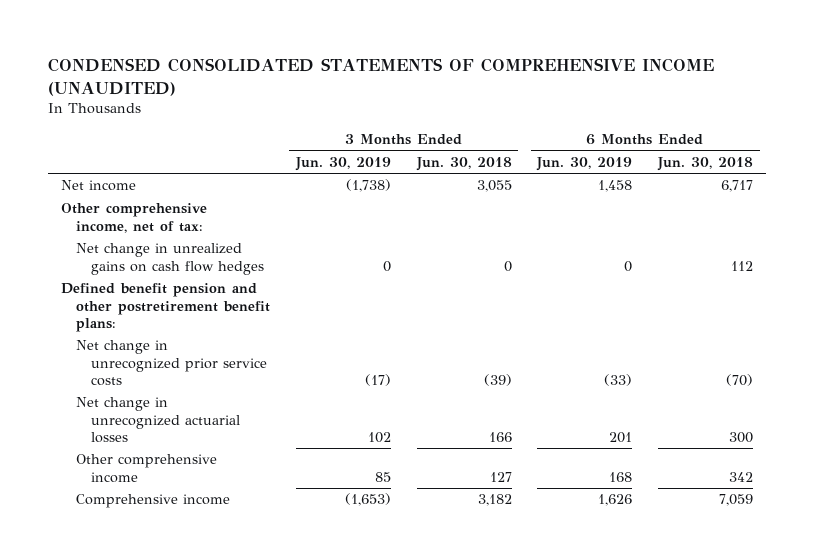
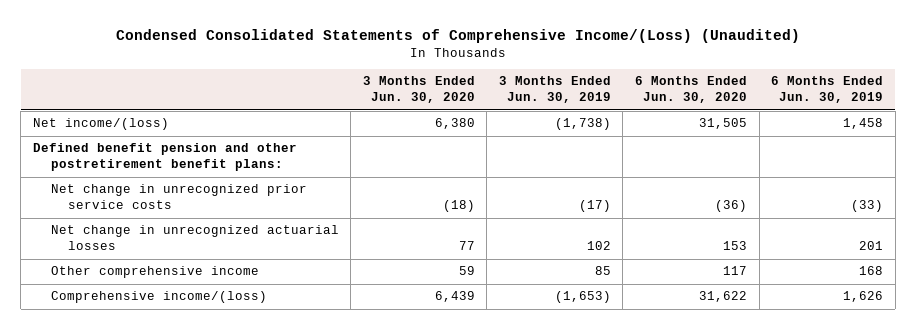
- CONDENSED CONSOLIDATED STATEMENTS OF COMPREHENSIVE INCOME (UNAUDITED)
+ Condensed Consolidated Statements of Comprehensive Income/(Loss) (Unaudited)
- | 3 Months Ended Jun. 30, 2019 | 3 Months Ended Jun. 30, 2018 | 6 Months Ended Jun. 30, 2019 | 6 Months Ended Jun. 30, 2018
+ | 3 Months Ended Jun. 30, 2020 | 3 Months Ended Jun. 30, 2019 | 6 Months Ended Jun. 30, 2020 | 6 Months Ended Jun. 30, 2019
- Net income | (1,738) | 3,055 | 1,458 | 6,717
- Other comprehensive income, net of tax:
- Net change in unrealized gains on cash flow hedges | 0 | 0 | 0 | 112
+ Net income/(loss) | 6,380 | (1,738) | 31,505 | 1,458
- Comprehensive income | (1,653) | 3,182 | 1,626 | 7,059
+ Comprehensive income/(loss) | 6,439 | (1,653) | 31,622 | 1,626

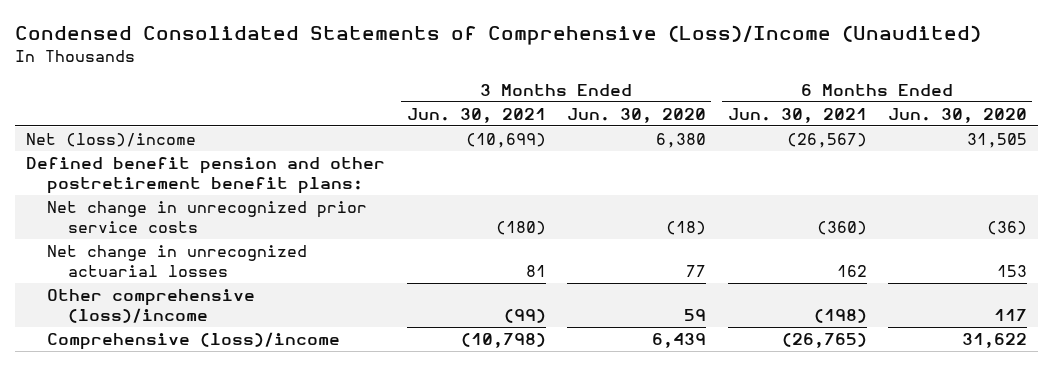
- Condensed Consolidated Statements of Comprehensive Income/(Loss) (Unaudited)
+ Condensed Consolidated Statements of Comprehensive (Loss)/Income (Unaudited)
- | 3 Months Ended Jun. 30, 2020 | 3 Months Ended Jun. 30, 2019 | 6 Months Ended Jun. 30, 2020 | 6 Months Ended Jun. 30, 2019
+ | 3 Months Ended Jun. 30, 2021 | 3 Months Ended Jun. 30, 2020 | 6 Months Ended Jun. 30, 2021 | 6 Months Ended Jun. 30, 2020
- Net income/(loss) | 6,380 | (1,738) | 31,505 | 1,458
+ Net (loss)/income | (10,699) | 6,380 | (26,567) | 31,505
- Other comprehensive income | 59 | 85 | 117 | 168
- Comprehensive income/(loss) | 6,439 | (1,653) | 31,622 | 1,626
+ Other comprehensive (loss)/income | (99) | 59 | (198) | 117
+ Comprehensive (loss)/income | (10,798) | 6,439 | (26,765) | 31,622

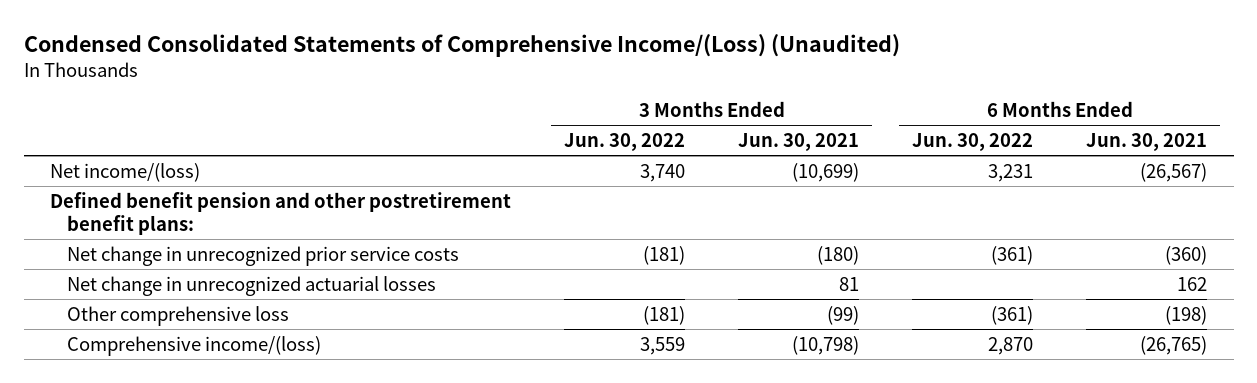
- Condensed Consolidated Statements of Comprehensive (Loss)/Income (Unaudited)
+ Condensed Consolidated Statements of Comprehensive Income/(Loss) (Unaudited)
- | 3 Months Ended Jun. 30, 2021 | 3 Months Ended Jun. 30, 2020 | 6 Months Ended Jun. 30, 2021 | 6 Months Ended Jun. 30, 2020
+ | 3 Months Ended Jun. 30, 2022 | 3 Months Ended Jun. 30, 2021 | 6 Months Ended Jun. 30, 2022 | 6 Months Ended Jun. 30, 2021
- Net (loss)/income | (10,699) | 6,380 | (26,567) | 31,505
+ Net income/(loss) | 3,740 | (10,699) | 3,231 | (26,567)
- Other comprehensive (loss)/income | (99) | 59 | (198) | 117
- Comprehensive (loss)/income | (10,798) | 6,439 | (26,765) | 31,622
+ Other comprehensive loss | (181) | (99) | (361) | (198)
+ Comprehensive income/(loss) | 3,559 | (10,798) | 2,870 | (26,765)

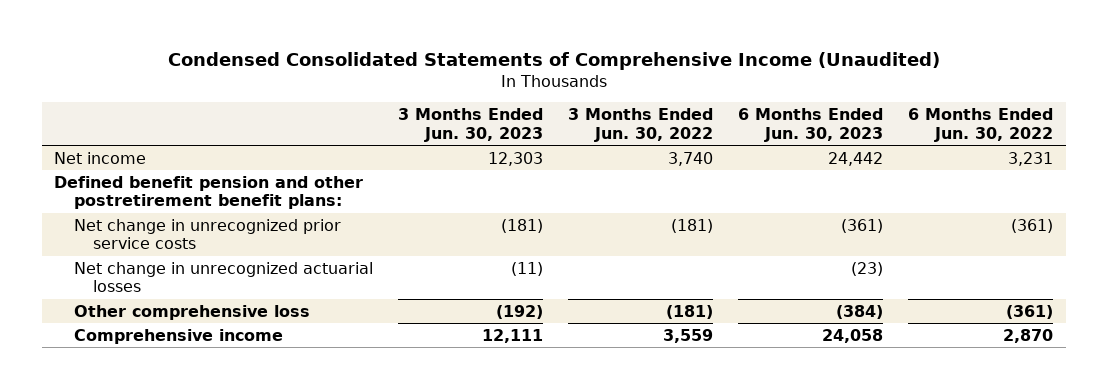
- Condensed Consolidated Statements of Comprehensive Income/(Loss) (Unaudited)
+ Condensed Consolidated Statements of Comprehensive Income (Unaudited)
- | 3 Months Ended Jun. 30, 2022 | 3 Months Ended Jun. 30, 2021 | 6 Months Ended Jun. 30, 2022 | 6 Months Ended Jun. 30, 2021
+ | 3 Months Ended Jun. 30, 2023 | 3 Months Ended Jun. 30, 2022 | 6 Months Ended Jun. 30, 2023 | 6 Months Ended Jun. 30, 2022
- Net income/(loss) | 3,740 | (10,699) | 3,231 | (26,567)
+ Net income | 12,303 | 3,740 | 24,442 | 3,231
- Comprehensive income/(loss) | 3,559 | (10,798) | 2,870 | (26,765)
+ Comprehensive income | 12,111 | 3,559 | 24,058 | 2,870

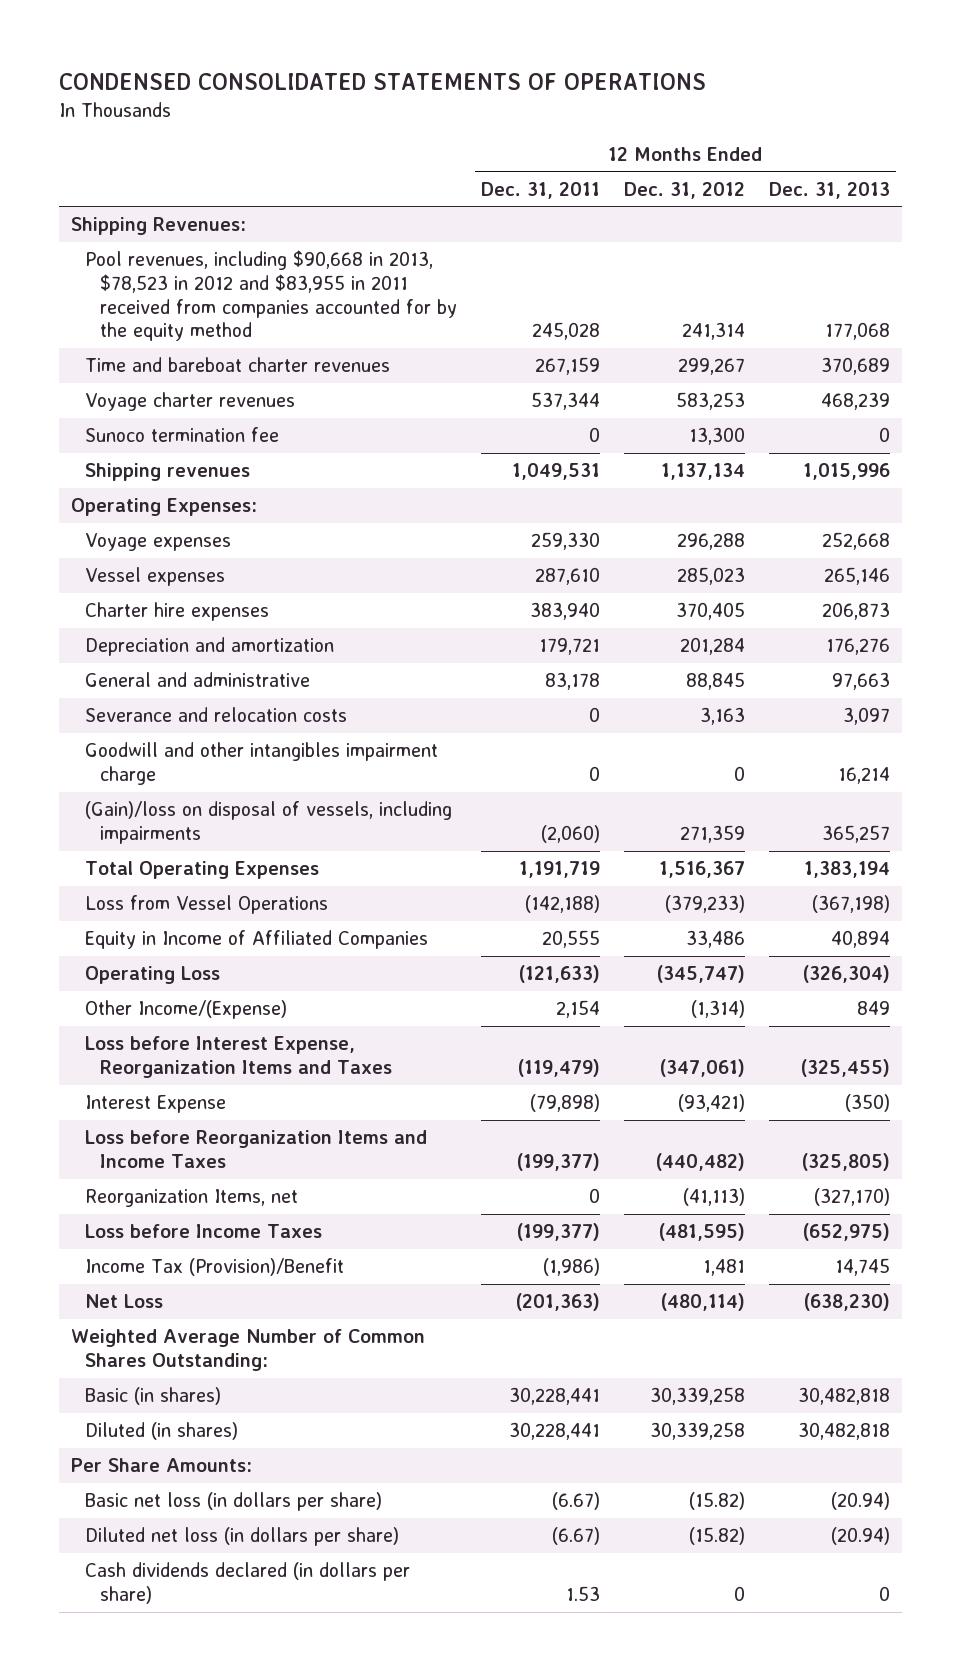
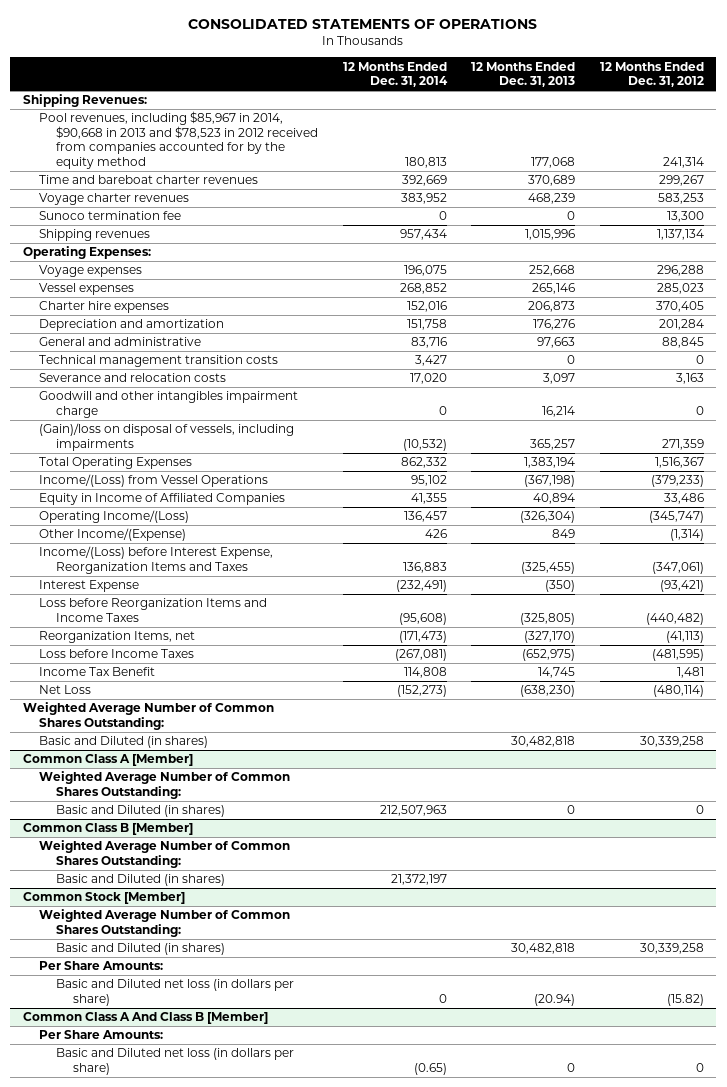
- CONDENSED CONSOLIDATED STATEMENTS OF OPERATIONS
+ CONSOLIDATED STATEMENTS OF OPERATIONS
- | 12 Months Ended Dec. 31, 2011 | 12 Months Ended Dec. 31, 2012 | 12 Months Ended Dec. 31, 2013
+ | 12 Months Ended Dec. 31, 2014 | 12 Months Ended Dec. 31, 2013 | 12 Months Ended Dec. 31, 2012
- Pool revenues, including $90,668 in 2013, $78,523 in 2012 and $83,955 in 2011 received from companies accounted for by the equity method | 245,028 | 241,314 | 177,068
+ Pool revenues, including $85,967 in 2014, $90,668 in 2013 and $78,523 in 2012 received from companies accounted for by the equity method | 180,813 | 177,068 | 241,314
+ Technical management transition costs | 3,427 | 0 | 0
- Loss from Vessel Operations | (142,188) | (379,233) | (367,198)
+ Income/(Loss) from Vessel Operations | 95,102 | (367,198) | (379,233)
- Operating Loss | (121,633) | (345,747) | (326,304)
+ Operating Income/(Loss) | 136,457 | (326,304) | (345,747)
- Loss before Interest Expense, Reorganization Items and Taxes | (119,479) | (347,061) | (325,455)
+ Income/(Loss) before Interest Expense, Reorganization Items and Taxes | 136,883 | (325,455) | (347,061)
- Income Tax (Provision)/Benefit | (1,986) | 1,481 | 14,745
+ Income Tax Benefit | 114,808 | 14,745 | 1,481
- Basic (in shares) | 30,228,441 | 30,339,258 | 30,482,818
- Diluted (in shares) | 30,228,441 | 30,339,258 | 30,482,818
+ Basic and Diluted (in shares) | | 30,482,818 | 30,339,258
+ Common Class A [Member]
+ Weighted Average Number of Common Shares Outstanding:
+ Basic and Diluted (in shares) | 212,507,963 | 0 | 0
+ Common Class B [Member]
+ Weighted Average Number of Common Shares Outstanding:
+ Basic and Diluted (in shares) | 21,372,197 | |
+ Common Stock [Member]
+ Weighted Average Number of Common Shares Outstanding:
+ Basic and Diluted (in shares) | | 30,482,818 | 30,339,258
- Basic net loss (in dollars per share) | (6.67) | (15.82) | (20.94)
- Diluted net loss (in dollars per share) | (6.67) | (15.82) | (20.94)
- Cash dividends declared (in dollars per share) | 1.53 | 0 | 0
+ Basic and Diluted net loss (in dollars per share) | 0 | (20.94) | (15.82)
+ Common Class A And Class B [Member]
+ Per Share Amounts:
+ Basic and Diluted net loss (in dollars per share) | (0.65) | 0 | 0

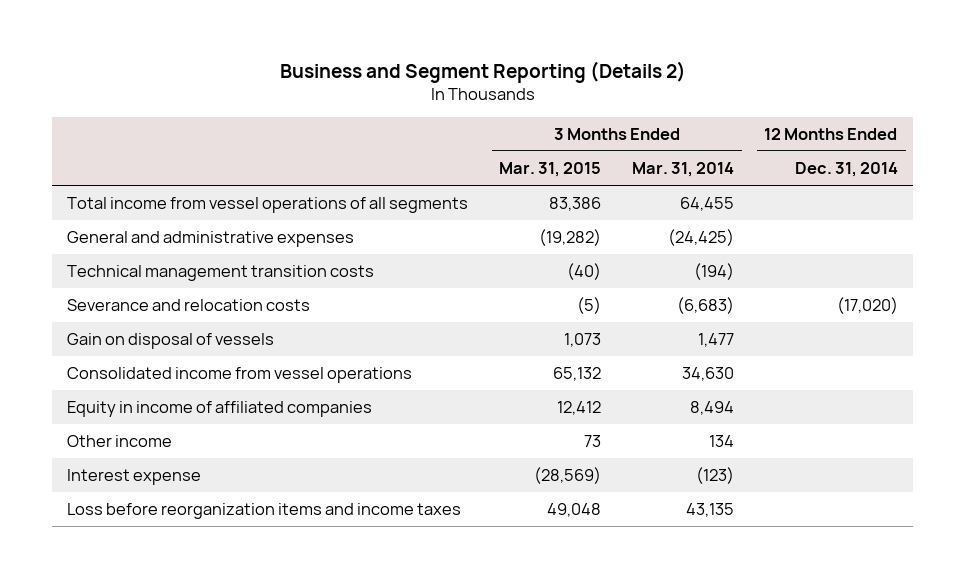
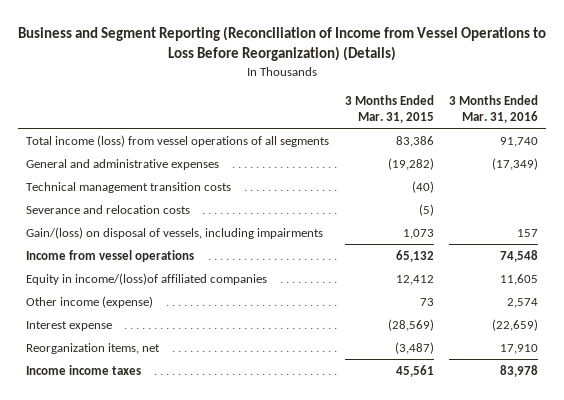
- Business and Segment Reporting (Details 2)
+ Business and Segment Reporting (Reconciliation of Income from Vessel Operations to Loss Before Reorganization) (Details)
- | 3 Months Ended Mar. 31, 2015 | 3 Months Ended Mar. 31, 2014 | 12 Months Ended Dec. 31, 2014
+ | 3 Months Ended Mar. 31, 2015 | 3 Months Ended Mar. 31, 2016
- Total income from vessel operations of all segments | 83,386 | 64,455 |
+ Total income (loss) from vessel operations of all segments | 83,386 | 91,740
- Gain on disposal of vessels | 1,073 | 1,477 |
- Consolidated income from vessel operations | 65,132 | 34,630 |
- Equity in income of affiliated companies | 12,412 | 8,494 |
- Other income | 73 | 134 |
+ Gain/(loss) on disposal of vessels, including impairments | 1,073 | 157
+ Income from vessel operations | 65,132 | 74,548
+ Equity in income/(loss)of affiliated companies | 12,412 | 11,605
+ Other income (expense) | 73 | 2,574
- Loss before reorganization items and income taxes | 49,048 | 43,135 |
+ Reorganization items, net | (3,487) | 17,910
+ Income income taxes | 45,561 | 83,978

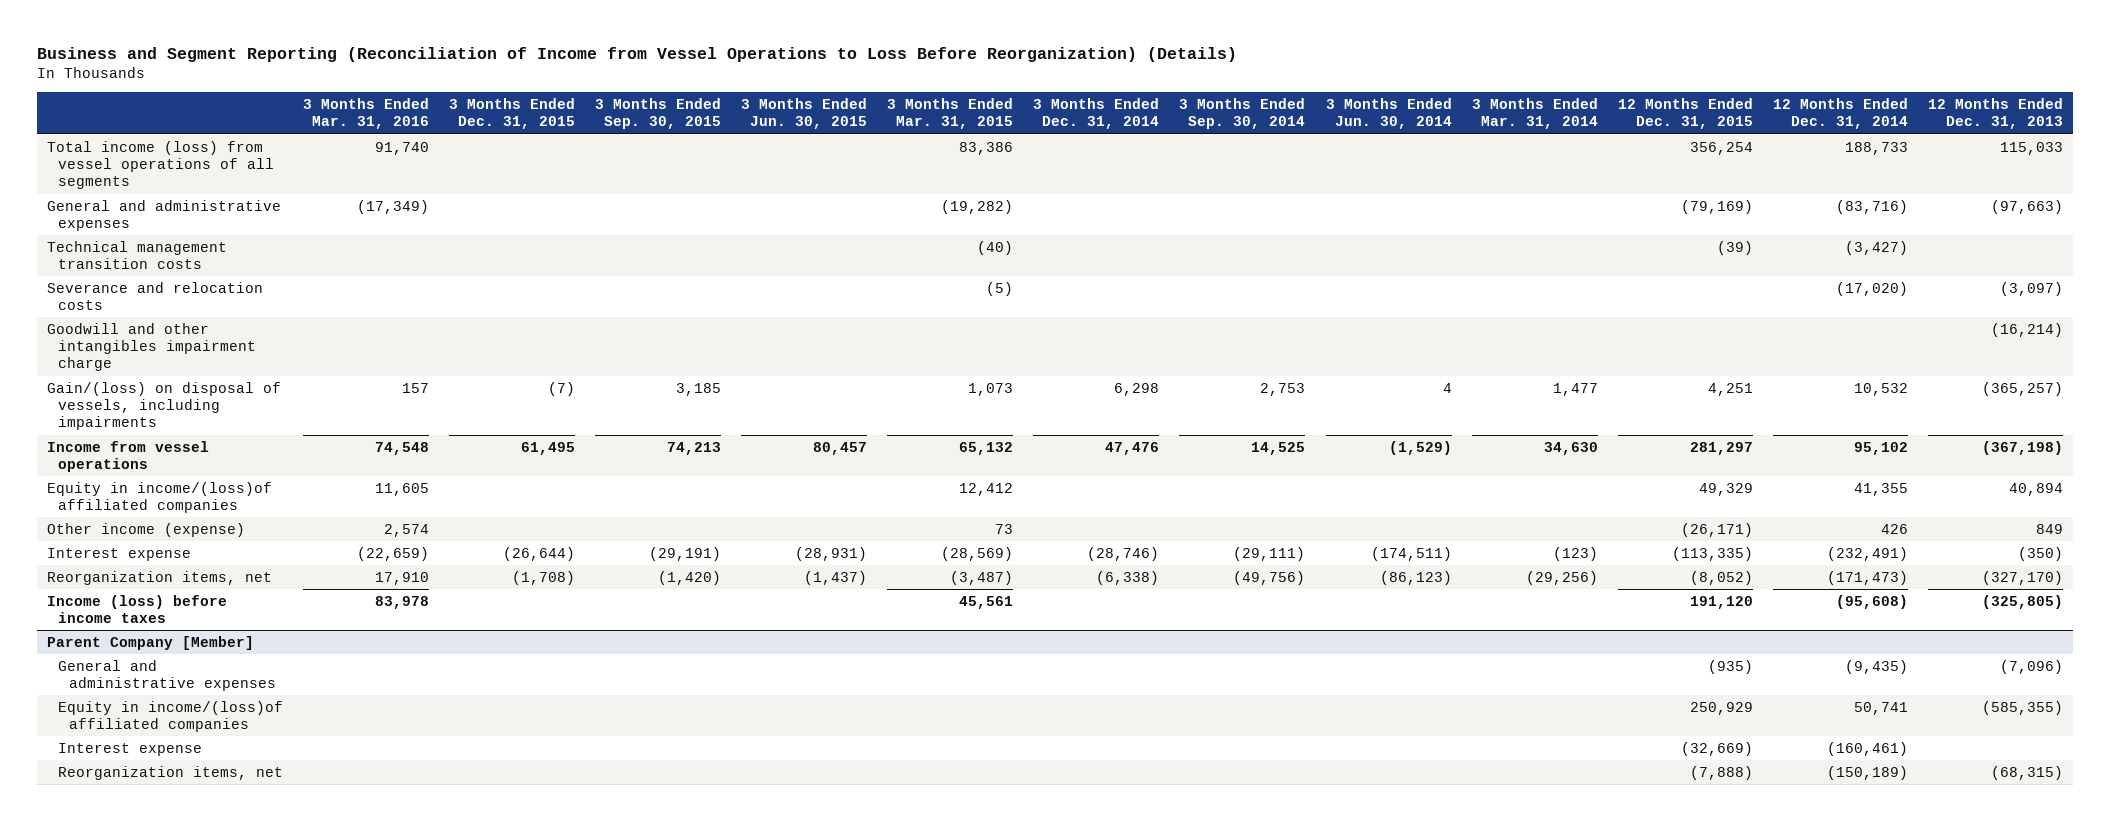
- | 3 Months Ended Mar. 31, 2015 | 3 Months Ended Mar. 31, 2016
+ | 3 Months Ended Mar. 31, 2016 | 3 Months Ended Dec. 31, 2015 | 3 Months Ended Sep. 30, 2015 | 3 Months Ended Jun. 30, 2015 | 3 Months Ended Mar. 31, 2015 | 3 Months Ended Dec. 31, 2014 | 3 Months Ended Sep. 30, 2014 | 3 Months Ended Jun. 30, 2014 | 3 Months Ended Mar. 31, 2014 | 12 Months Ended Dec. 31, 2015 | 12 Months Ended Dec. 31, 2014 | 12 Months Ended Dec. 31, 2013
+ Goodwill and other intangibles impairment charge | | | | | | | | | | | | (16,214)
- Income income taxes | 45,561 | 83,978
+ Income (loss) before income taxes | 83,978 | | | | 45,561 | | | | | 191,120 | (95,608) | (325,805)
+ Parent Company [Member]
+ General and administrative expenses | | | | | | | | | | (935) | (9,435) | (7,096)
+ Equity in income/(loss)of affiliated companies | | | | | | | | | | 250,929 | 50,741 | (585,355)
+ Interest expense | | | | | | | | | | (32,669) | (160,461) |
+ Reorganization items, net | | | | | | | | | | (7,888) | (150,189) | (68,315)

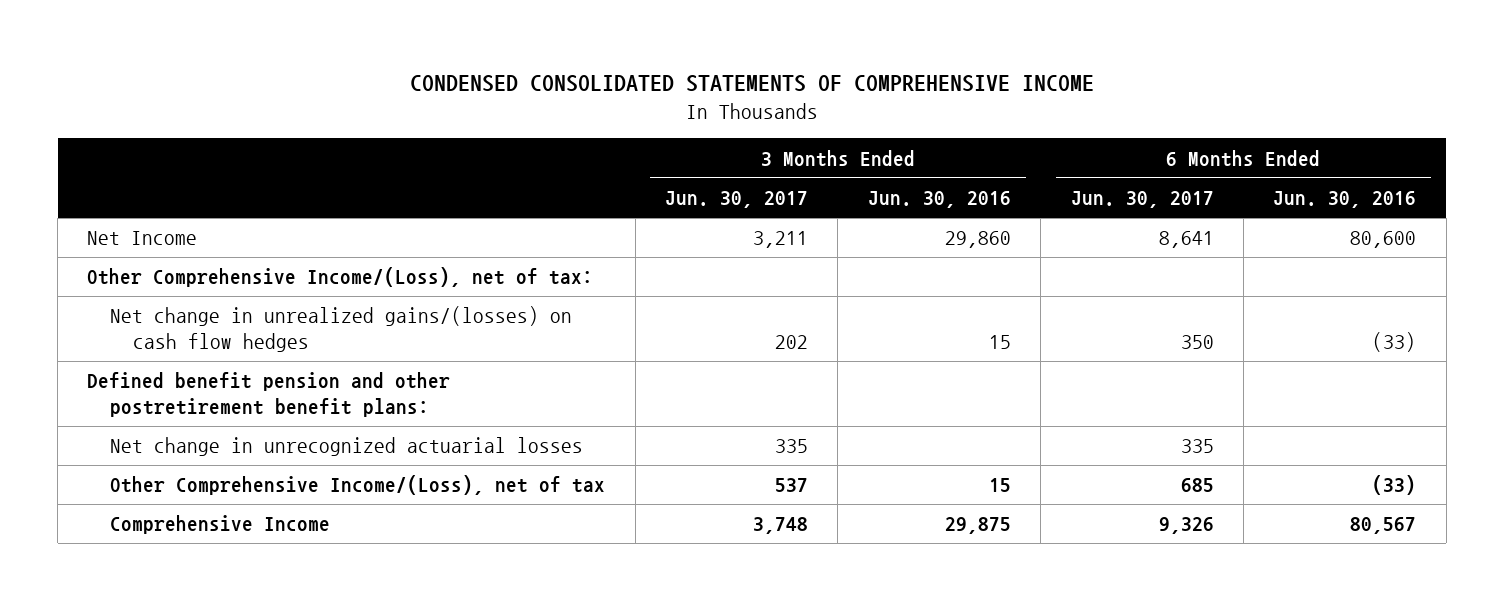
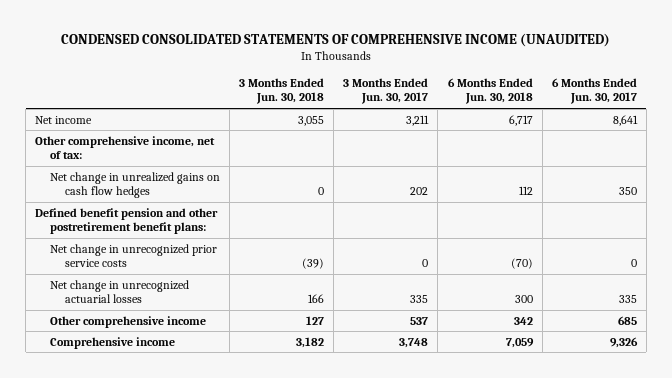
- CONDENSED CONSOLIDATED STATEMENTS OF COMPREHENSIVE INCOME
+ CONDENSED CONSOLIDATED STATEMENTS OF COMPREHENSIVE INCOME (UNAUDITED)
- | 3 Months Ended Jun. 30, 2017 | 3 Months Ended Jun. 30, 2016 | 6 Months Ended Jun. 30, 2017 | 6 Months Ended Jun. 30, 2016
+ | 3 Months Ended Jun. 30, 2018 | 3 Months Ended Jun. 30, 2017 | 6 Months Ended Jun. 30, 2018 | 6 Months Ended Jun. 30, 2017
- Net Income | 3,211 | 29,860 | 8,641 | 80,600
- Other Comprehensive Income/(Loss), net of tax:
- Net change in unrealized gains/(losses) on cash flow hedges | 202 | 15 | 350 | (33)
+ Net income | 3,055 | 3,211 | 6,717 | 8,641
+ Other comprehensive income, net of tax:
+ Net change in unrealized gains on cash flow hedges | 0 | 202 | 112 | 350
+ Net change in unrecognized prior service costs | (39) | 0 | (70) | 0
- Other Comprehensive Income/(Loss), net of tax | 537 | 15 | 685 | (33)
- Comprehensive Income | 3,748 | 29,875 | 9,326 | 80,567
+ Other comprehensive income | 127 | 537 | 342 | 685
+ Comprehensive income | 3,182 | 3,748 | 7,059 | 9,326

